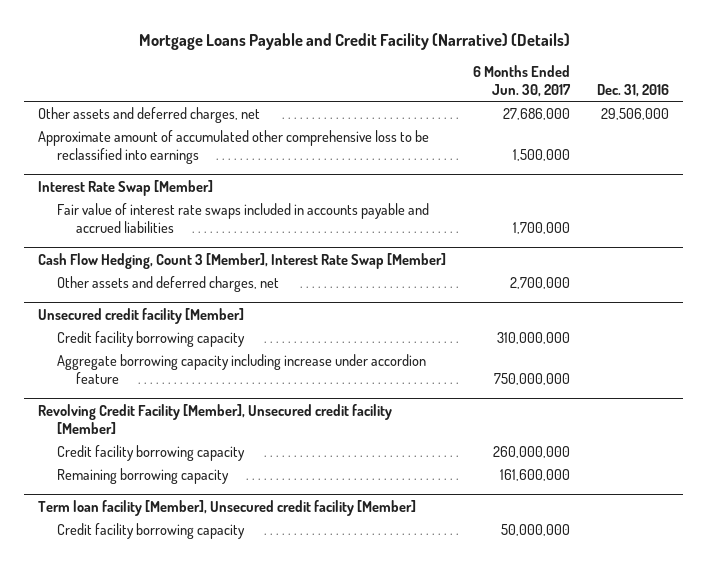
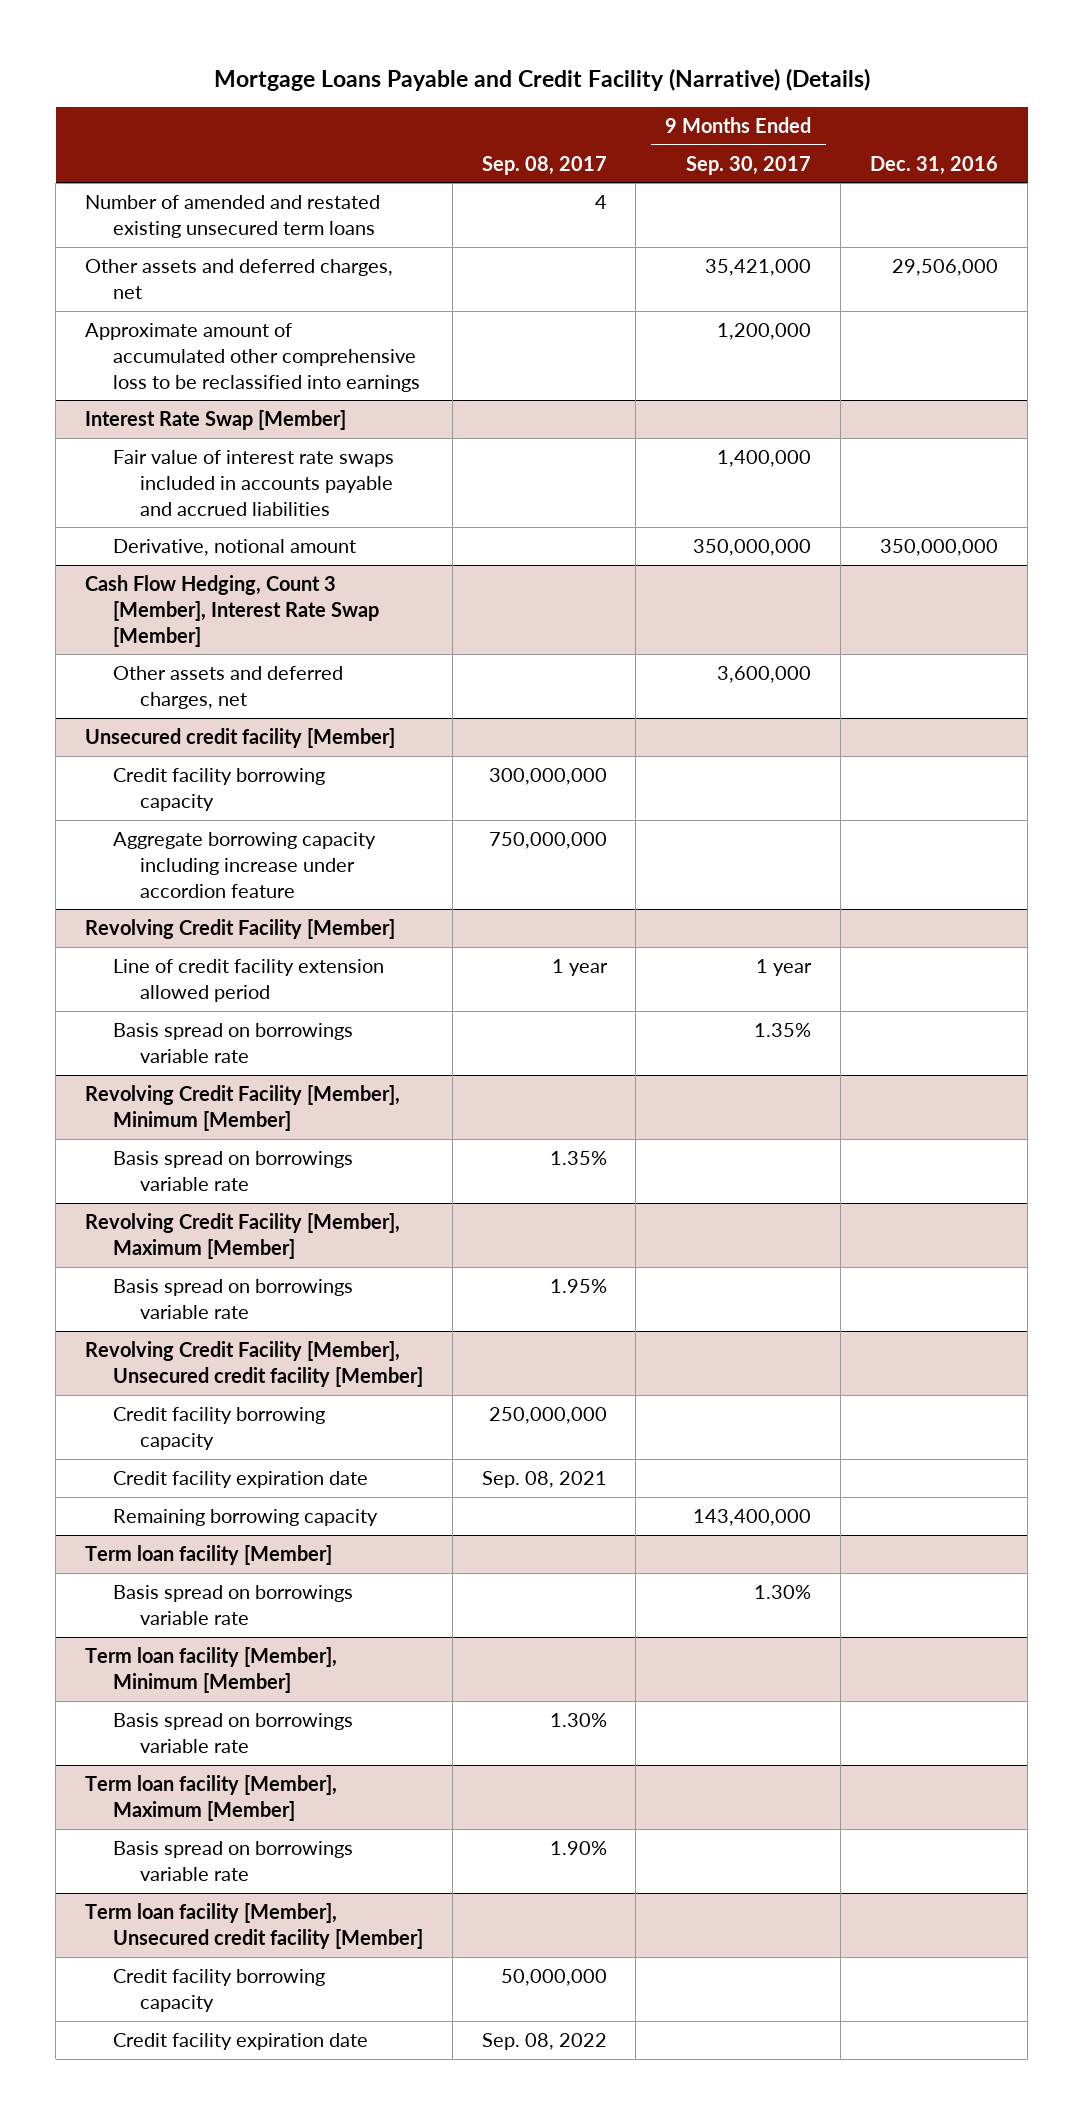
- | 6 Months Ended Jun. 30, 2017 | Dec. 31, 2016
+ | Sep. 08, 2017 | 9 Months Ended Sep. 30, 2017 | Dec. 31, 2016
+ Number of amended and restated existing unsecured term loans | 4 | |
@ Interest Rate Swap [Member]
+ Derivative, notional amount | | 350,000,000 | 350,000,000
+ Revolving Credit Facility [Member]
+ Line of credit facility extension allowed period | 1 year | 1 year |
+ Basis spread on borrowings variable rate | | 1.35% |
+ Revolving Credit Facility [Member], Minimum [Member]
+ Basis spread on borrowings variable rate | 1.35% | |
+ Revolving Credit Facility [Member], Maximum [Member]
+ Basis spread on borrowings variable rate | 1.95% | |
@ Revolving Credit Facility [Member], Unsecured credit facility [Member]
+ Credit facility expiration date | Sep. 08, 2021 | |
+ Term loan facility [Member]
+ Basis spread on borrowings variable rate | | 1.30% |
+ Term loan facility [Member], Minimum [Member]
+ Basis spread on borrowings variable rate | 1.30% | |
+ Term loan facility [Member], Maximum [Member]
+ Basis spread on borrowings variable rate | 1.90% | |
@ Term loan facility [Member], Unsecured credit facility [Member]
+ Credit facility expiration date | Sep. 08, 2022 | |

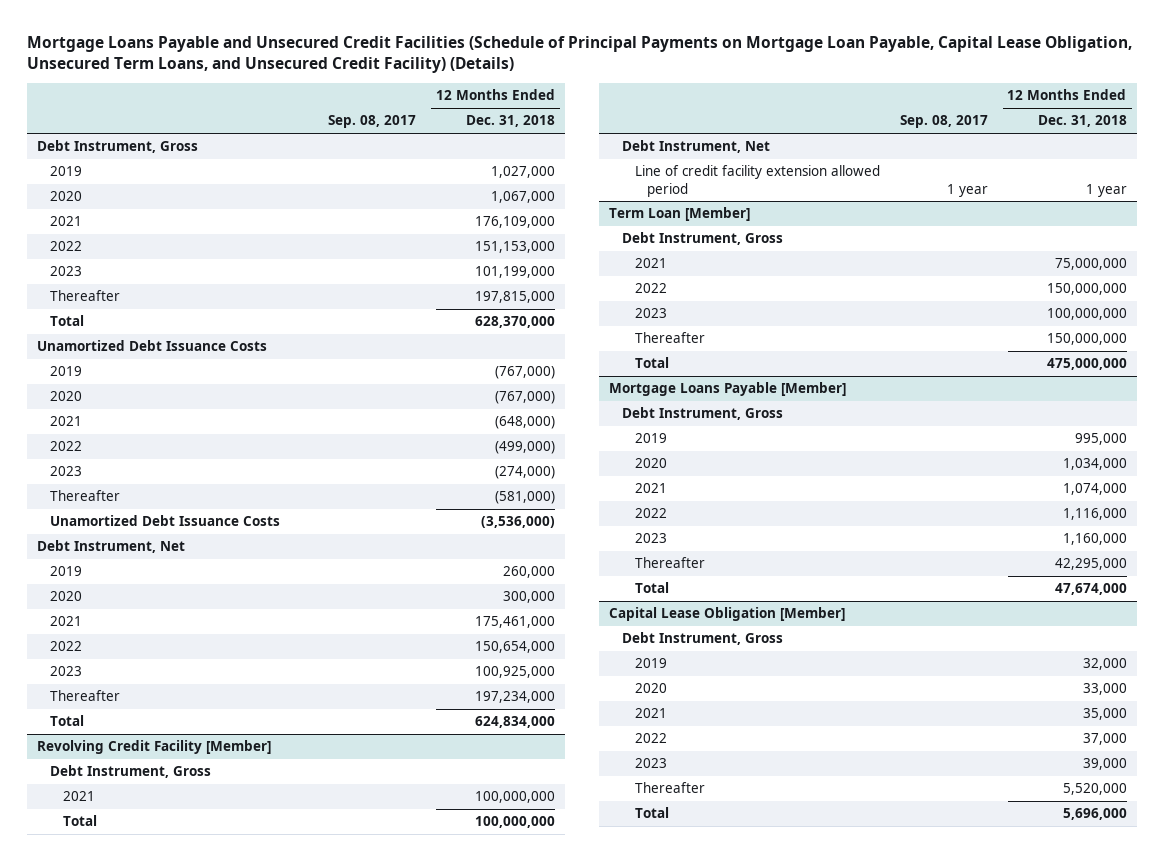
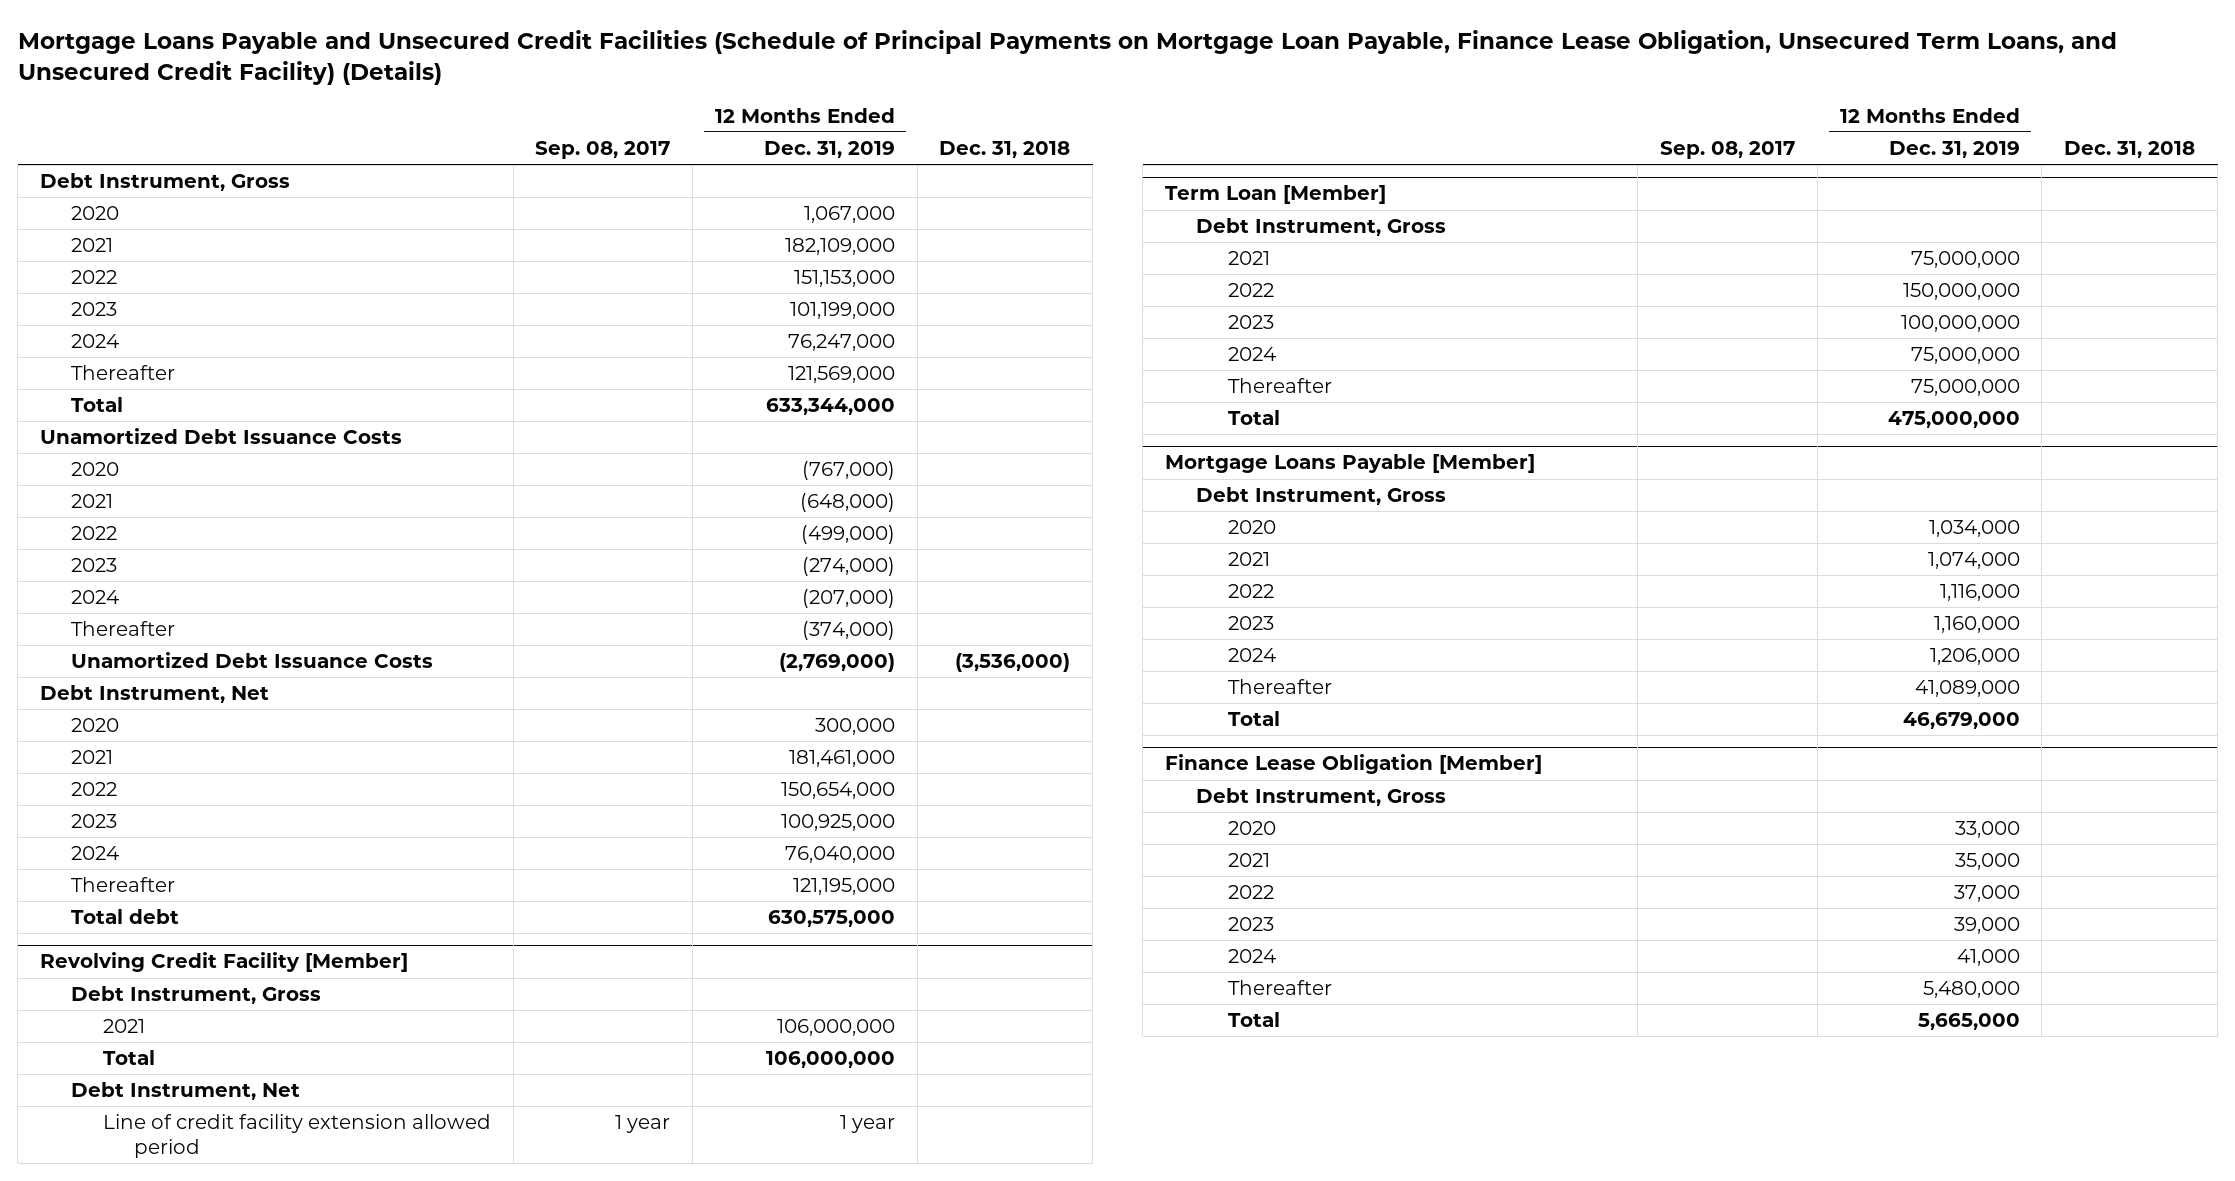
- Mortgage Loans Payable and Unsecured Credit Facilities (Schedule of Principal Payments on Mortgage Loan Payable, Capital Lease Obligation, Unsecured Term Loans, and Unsecured Credit Facility) (Details)
+ Mortgage Loans Payable and Unsecured Credit Facilities (Schedule of Principal Payments on Mortgage Loan Payable, Finance Lease Obligation, Unsecured Term Loans, and Unsecured Credit Facility) (Details)
- | Sep. 08, 2017 | 12 Months Ended Dec. 31, 2018
+ | Sep. 08, 2017 | 12 Months Ended Dec. 31, 2019 | Dec. 31, 2018
- 2019 | | 1,027,000
+ 2024 | | 76,247,000 |
- 2019 | | (767,000)
+ 2024 | | (207,000) |
- 2019 | | 260,000
+ 2024 | | 76,040,000 |
- Total | | 624,834,000
+ Total debt | | 630,575,000 |
@ Term Loan [Member]
+ 2024 | | 75,000,000 |
@ Mortgage Loans Payable [Member]
- 2019 | | 995,000
+ 2024 | | 1,206,000 |
- Capital Lease Obligation [Member]
- Debt Instrument, Gross
- 2019 | | 32,000
- 2020 | | 33,000
- 2021 | | 35,000
- 2022 | | 37,000
- 2023 | | 39,000
- Thereafter | | 5,520,000
- Total | | 5,696,000
+ Finance Lease Obligation [Member]
+ Debt Instrument, Gross
+ 2020 | | 33,000 |
+ 2021 | | 35,000 |
+ 2022 | | 37,000 |
+ 2023 | | 39,000 |
+ 2024 | | 41,000 |
+ Thereafter | | 5,480,000 |
+ Total | | 5,665,000 |

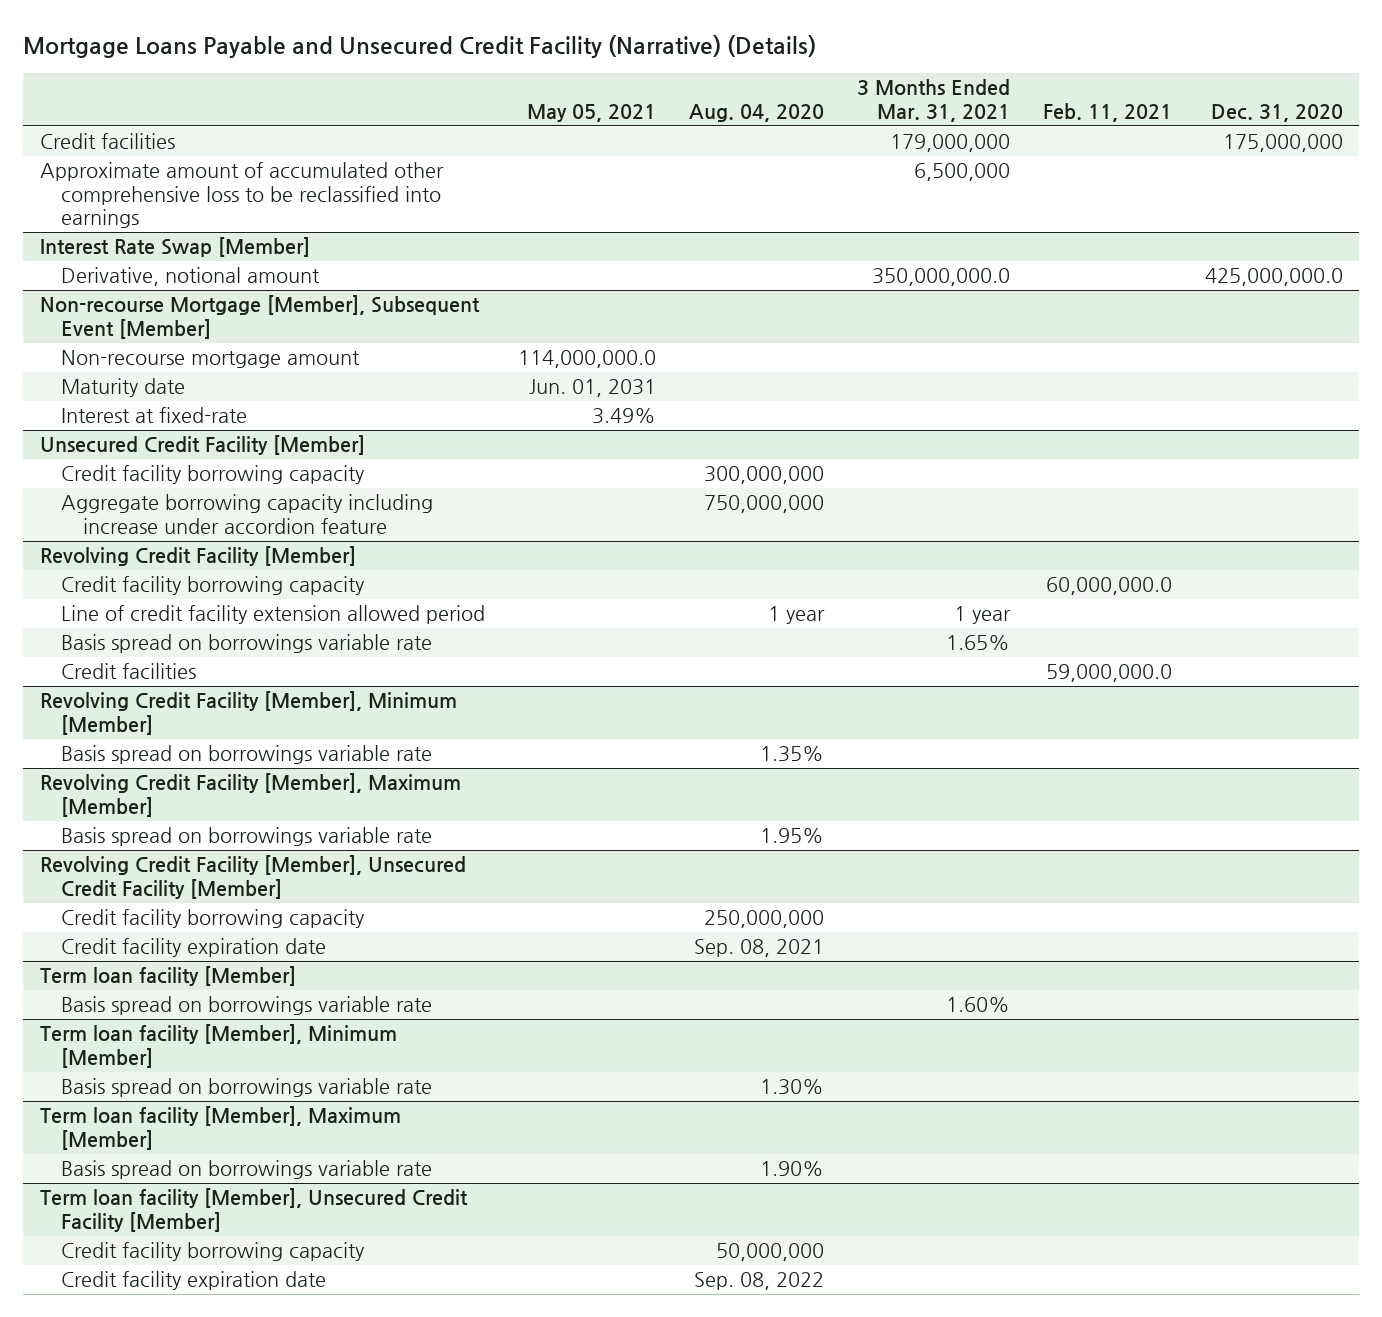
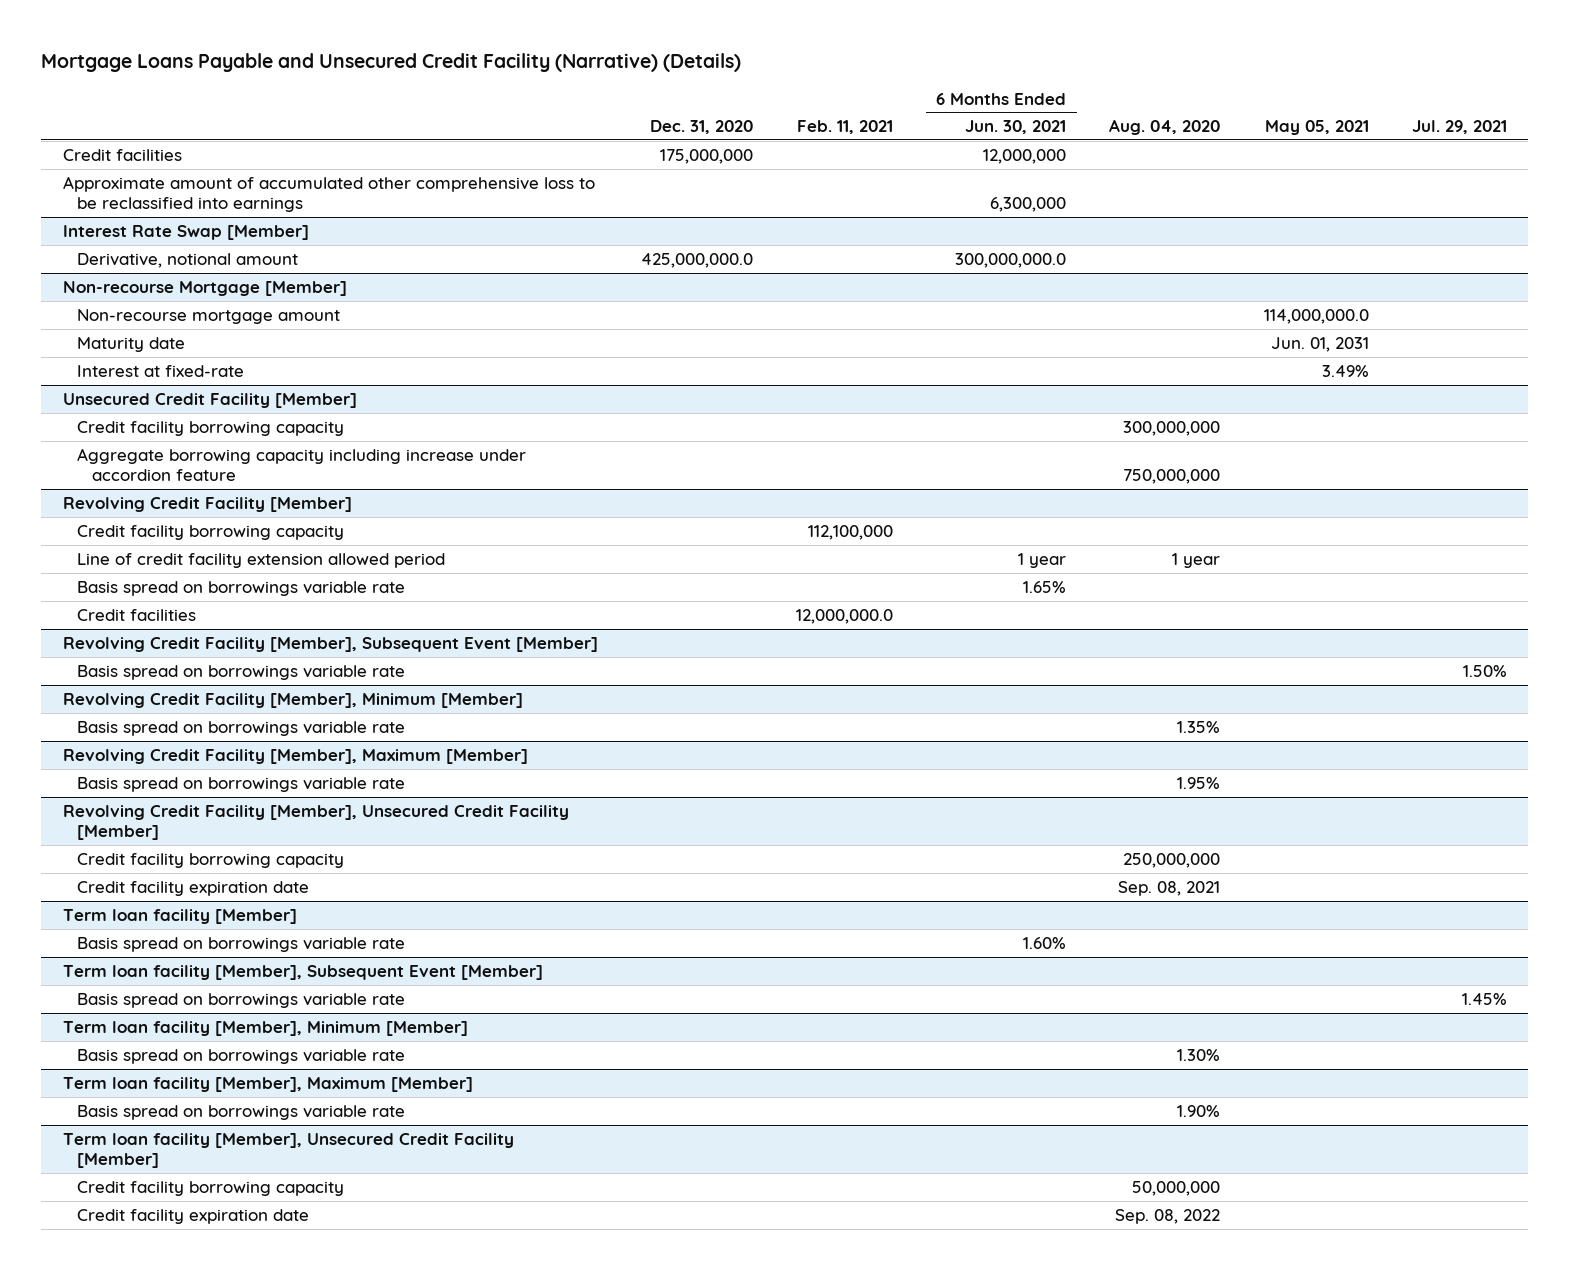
- | May 05, 2021 | Aug. 04, 2020 | 3 Months Ended Mar. 31, 2021 | Feb. 11, 2021 | Dec. 31, 2020
+ | Dec. 31, 2020 | Feb. 11, 2021 | 6 Months Ended Jun. 30, 2021 | Aug. 04, 2020 | May 05, 2021 | Jul. 29, 2021
- Non-recourse Mortgage [Member], Subsequent Event [Member]
+ Non-recourse Mortgage [Member]
@ Revolving Credit Facility [Member]
- Credit facility borrowing capacity | | | | 60,000,000.0 |
+ Credit facility borrowing capacity | | 112,100,000 | | | |
- Credit facilities | | | | 59,000,000.0 |
+ Credit facilities | | 12,000,000.0 | | | |
+ Revolving Credit Facility [Member], Subsequent Event [Member]
+ Basis spread on borrowings variable rate | | | | | | 1.50%
+ Term loan facility [Member], Subsequent Event [Member]
+ Basis spread on borrowings variable rate | | | | | | 1.45%

